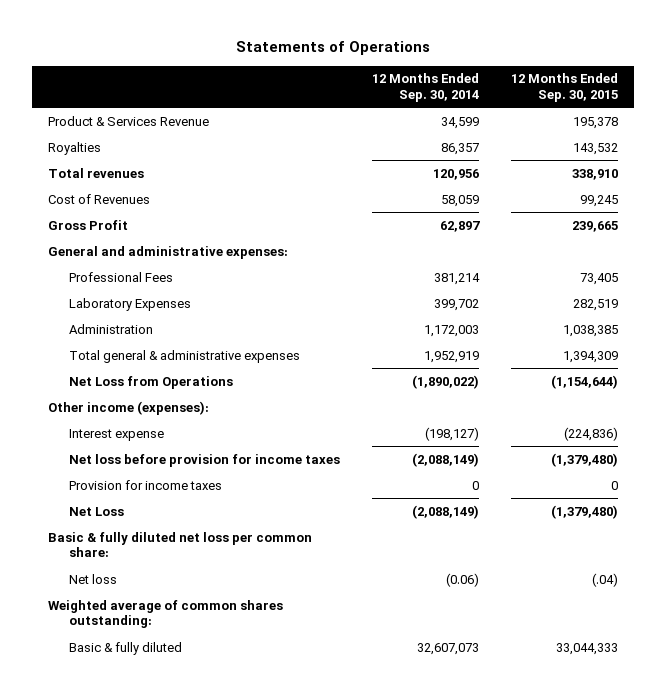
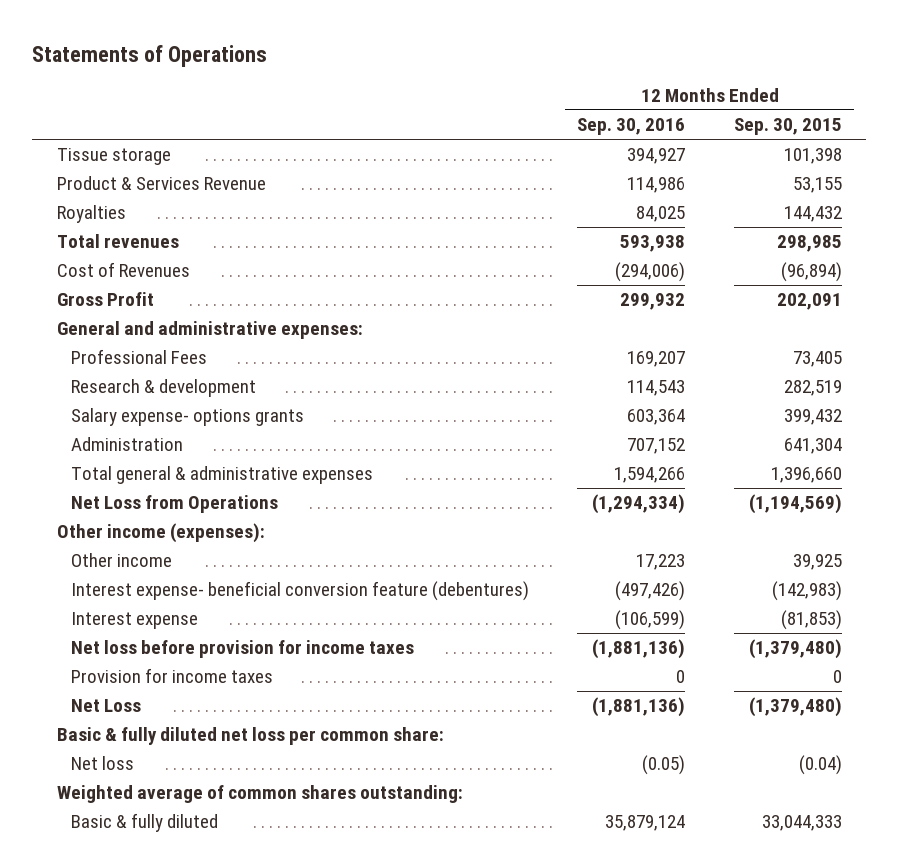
- | 12 Months Ended Sep. 30, 2014 | 12 Months Ended Sep. 30, 2015
+ | 12 Months Ended Sep. 30, 2016 | 12 Months Ended Sep. 30, 2015
- Product & Services Revenue | 34,599 | 195,378
- Royalties | 86,357 | 143,532
- Total revenues | 120,956 | 338,910
- Cost of Revenues | 58,059 | 99,245
- Gross Profit | 62,897 | 239,665
+ Tissue storage | 394,927 | 101,398
+ Product & Services Revenue | 114,986 | 53,155
+ Royalties | 84,025 | 144,432
+ Total revenues | 593,938 | 298,985
+ Cost of Revenues | (294,006) | (96,894)
+ Gross Profit | 299,932 | 202,091
- Laboratory Expenses | 399,702 | 282,519
- Administration | 1,172,003 | 1,038,385
- Total general & administrative expenses | 1,952,919 | 1,394,309
- Net Loss from Operations | (1,890,022) | (1,154,644)
+ Research & development | 114,543 | 282,519
+ Salary expense- options grants | 603,364 | 399,432
+ Administration | 707,152 | 641,304
+ Total general & administrative expenses | 1,594,266 | 1,396,660
+ Net Loss from Operations | (1,294,334) | (1,194,569)
- Interest expense | (198,127) | (224,836)
+ Other income | 17,223 | 39,925
+ Interest expense- beneficial conversion feature (debentures) | (497,426) | (142,983)
+ Interest expense | (106,599) | (81,853)
- Net loss | (0.06) | (.04)
+ Net loss | (0.05) | (0.04)

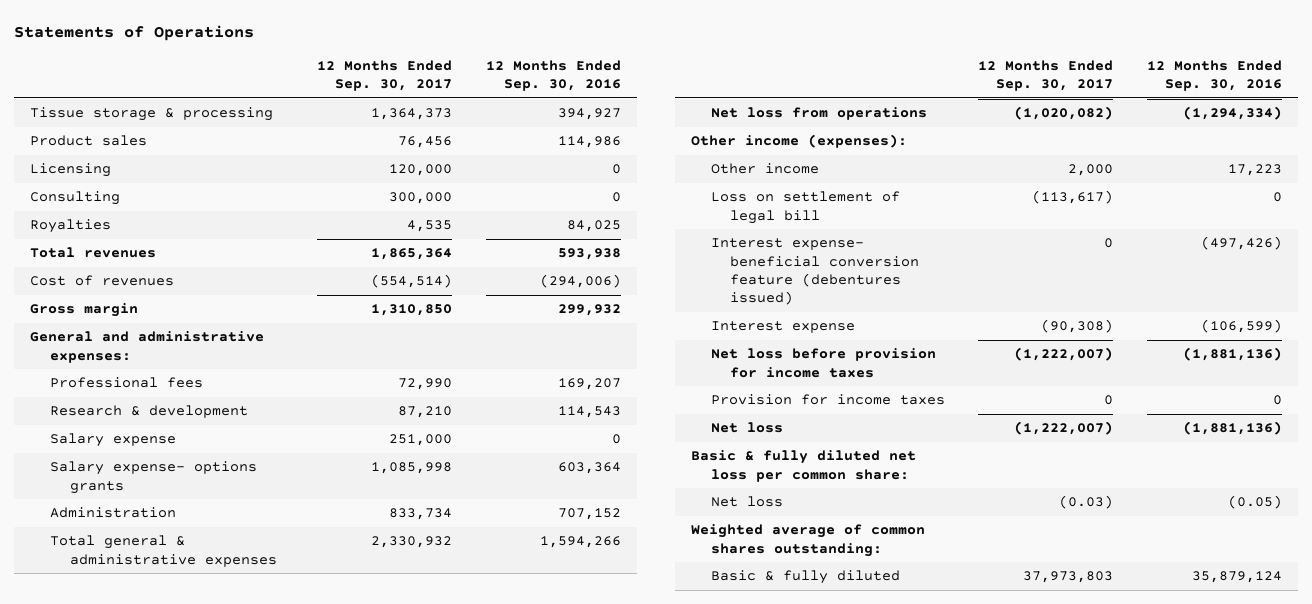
- | 12 Months Ended Sep. 30, 2016 | 12 Months Ended Sep. 30, 2015
+ | 12 Months Ended Sep. 30, 2017 | 12 Months Ended Sep. 30, 2016
- Tissue storage | 394,927 | 101,398
- Product & Services Revenue | 114,986 | 53,155
+ Tissue storage & processing | 1,364,373 | 394,927
+ Product sales | 76,456 | 114,986
+ Licensing | 120,000 | 0
+ Consulting | 300,000 | 0
- Cost of Revenues | (294,006) | (96,894)
- Gross Profit | 299,932 | 202,091
+ Cost of revenues | (554,514) | (294,006)
+ Gross margin | 1,310,850 | 299,932
- Professional Fees | 169,207 | 73,405
+ Professional fees | 72,990 | 169,207
+ Salary expense | 251,000 | 0
- Net Loss from Operations | (1,294,334) | (1,194,569)
+ Net loss from operations | (1,020,082) | (1,294,334)
- Interest expense- beneficial conversion feature (debentures) | (497,426) | (142,983)
+ Loss on settlement of legal bill | (113,617) | 0
+ Interest expense- beneficial conversion feature (debentures issued) | 0 | (497,426)
- Net Loss | (1,881,136) | (1,379,480)
+ Net loss | (1,222,007) | (1,881,136)

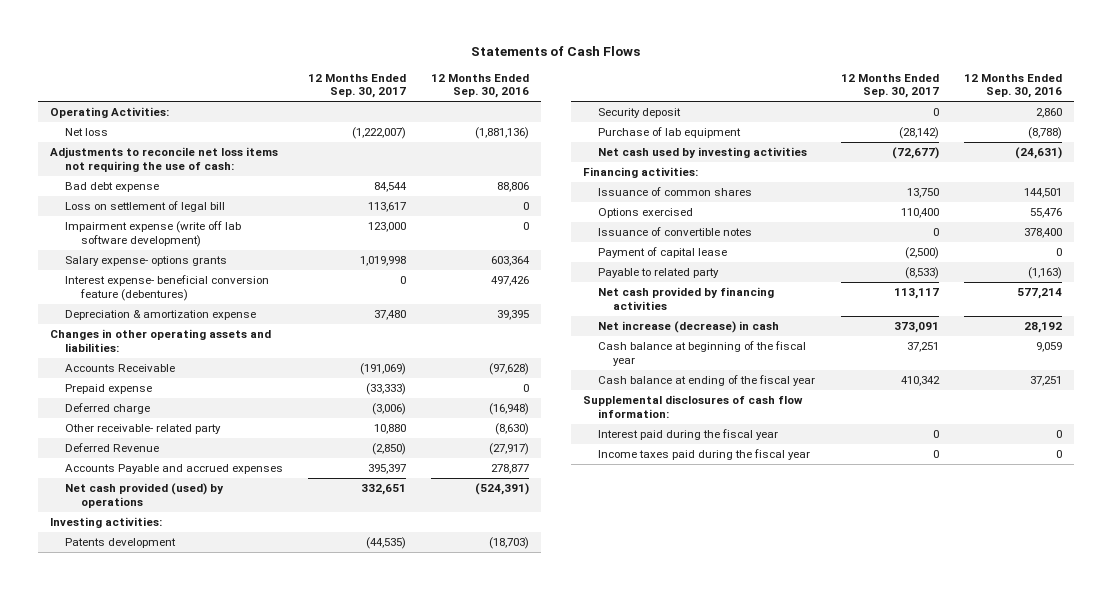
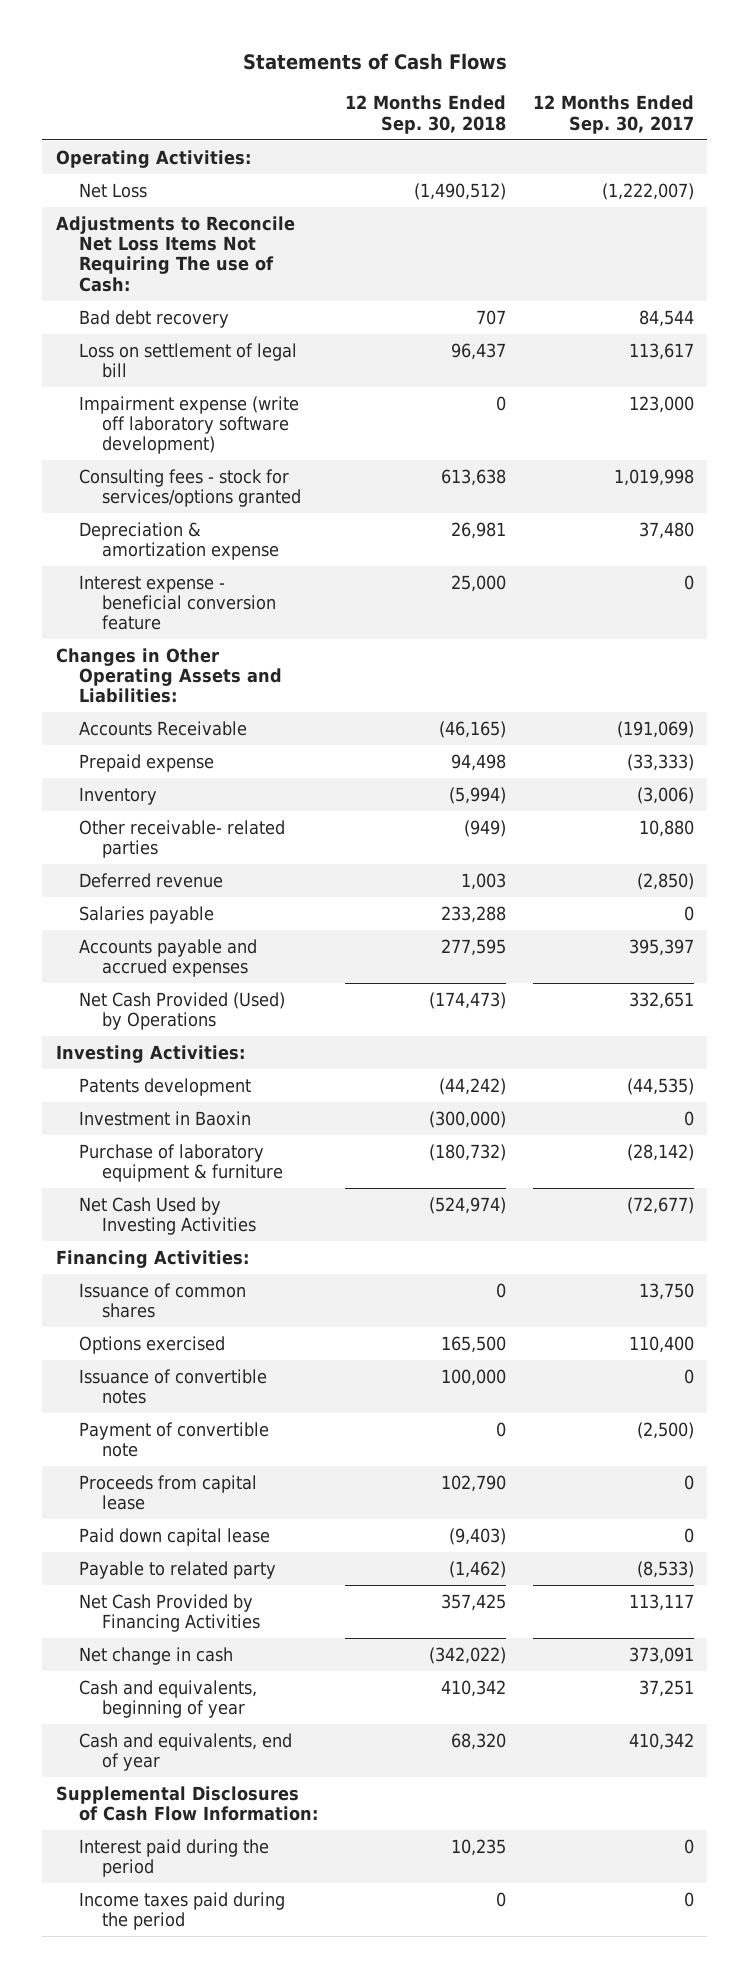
- | 12 Months Ended Sep. 30, 2017 | 12 Months Ended Sep. 30, 2016
+ | 12 Months Ended Sep. 30, 2018 | 12 Months Ended Sep. 30, 2017
- Net loss | (1,222,007) | (1,881,136)
- Adjustments to reconcile net loss items not requiring the use of cash:
- Bad debt expense | 84,544 | 88,806
+ Net Loss | (1,490,512) | (1,222,007)
+ Adjustments to Reconcile Net Loss Items Not Requiring The use of Cash:
+ Bad debt recovery | 707 | 84,544
- Impairment expense (write off lab software development) | 123,000 | 0
- Salary expense- options grants | 1,019,998 | 603,364
- Interest expense- beneficial conversion feature (debentures) | 0 | 497,426
+ Impairment expense (write off laboratory software development) | 0 | 123,000
+ Consulting fees - stock for services/options granted | 613,638 | 1,019,998
- Changes in other operating assets and liabilities:
+ Interest expense - beneficial conversion feature | 25,000 | 0
+ Changes in Other Operating Assets and Liabilities:
- Deferred charge | (3,006) | (16,948)
- Other receivable- related party | 10,880 | (8,630)
- Deferred Revenue | (2,850) | (27,917)
- Accounts Payable and accrued expenses | 395,397 | 278,877
- Net cash provided (used) by operations | 332,651 | (524,391)
- Investing activities:
+ Inventory | (5,994) | (3,006)
+ Other receivable- related parties | (949) | 10,880
+ Deferred revenue | 1,003 | (2,850)
+ Salaries payable | 233,288 | 0
+ Accounts payable and accrued expenses | 277,595 | 395,397
+ Net Cash Provided (Used) by Operations | (174,473) | 332,651
+ Investing Activities:
- Security deposit | 0 | 2,860
- Purchase of lab equipment | (28,142) | (8,788)
- Net cash used by investing activities | (72,677) | (24,631)
- Financing activities:
+ Investment in Baoxin | (300,000) | 0
+ Purchase of laboratory equipment & furniture | (180,732) | (28,142)
+ Net Cash Used by Investing Activities | (524,974) | (72,677)
+ Financing Activities:
- Payment of capital lease | (2,500) | 0
+ Payment of convertible note | 0 | (2,500)
+ Proceeds from capital lease | 102,790 | 0
+ Paid down capital lease | (9,403) | 0
- Net cash provided by financing activities | 113,117 | 577,214
- Net increase (decrease) in cash | 373,091 | 28,192
- Cash balance at beginning of the fiscal year | 37,251 | 9,059
- Cash balance at ending of the fiscal year | 410,342 | 37,251
- Supplemental disclosures of cash flow information:
- Interest paid during the fiscal year | 0 | 0
- Income taxes paid during the fiscal year | 0 | 0
+ Net Cash Provided by Financing Activities | 357,425 | 113,117
+ Net change in cash | (342,022) | 373,091
+ Cash and equivalents, beginning of year | 410,342 | 37,251
+ Cash and equivalents, end of year | 68,320 | 410,342
+ Supplemental Disclosures of Cash Flow Information:
+ Interest paid during the period | 10,235 | 0
+ Income taxes paid during the period | 0 | 0

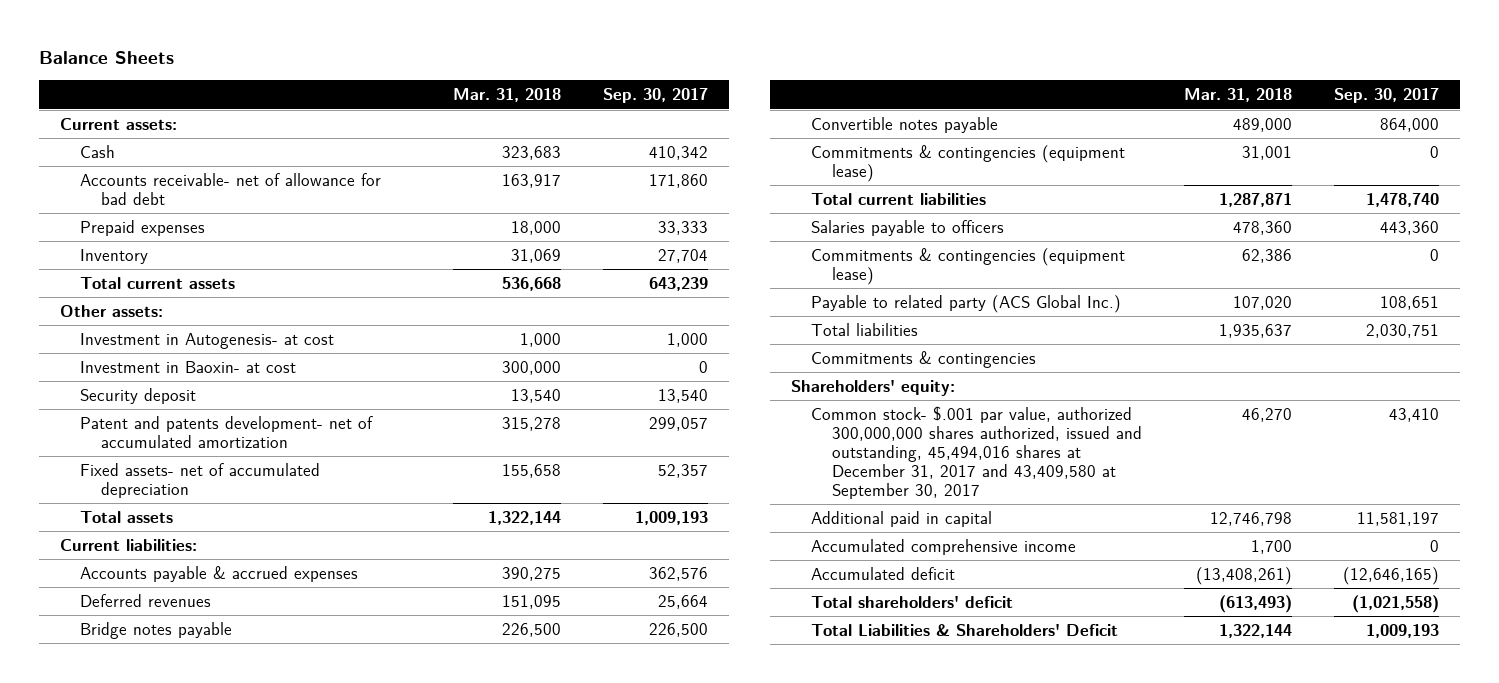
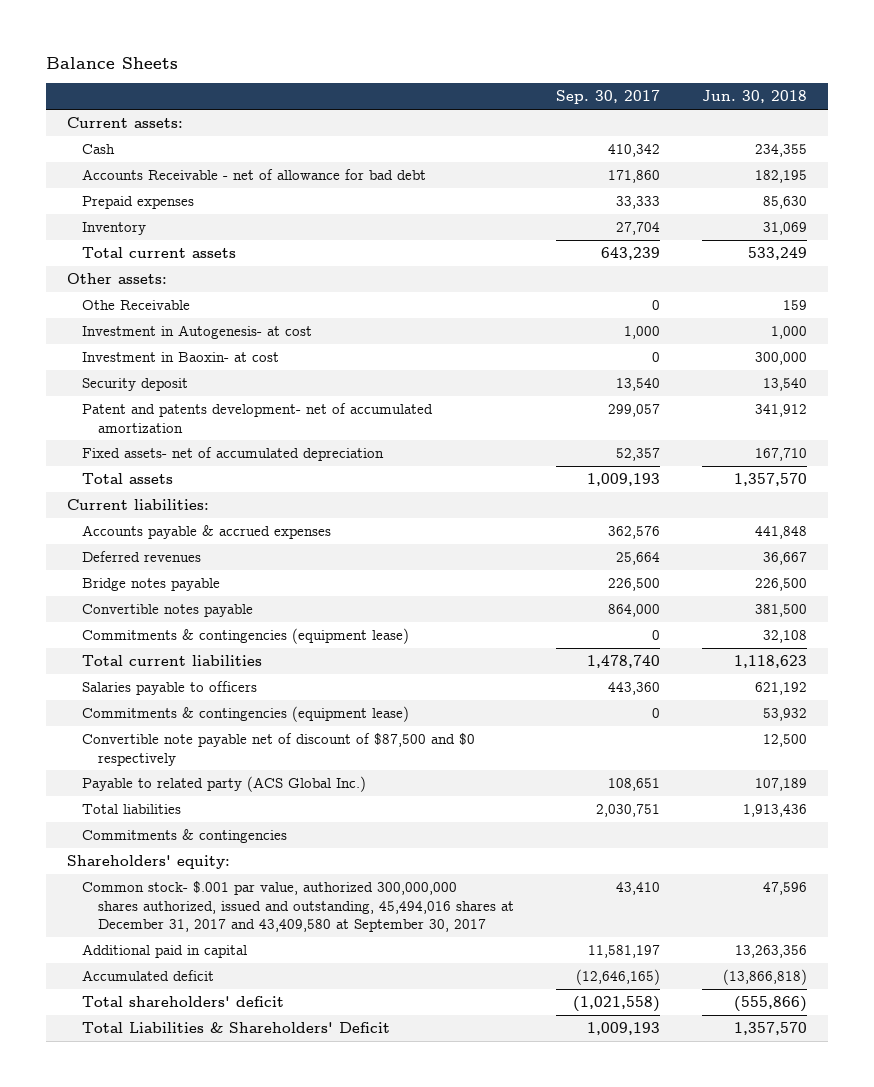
- | Mar. 31, 2018 | Sep. 30, 2017
+ | Sep. 30, 2017 | Jun. 30, 2018
- Accounts receivable- net of allowance for bad debt | 163,917 | 171,860
+ Accounts Receivable - net of allowance for bad debt | 171,860 | 182,195
+ Othe Receivable | 0 | 159
+ Convertible note payable net of discount of $87,500 and $0 respectively | | 12,500
- Accumulated comprehensive income | 1,700 | 0

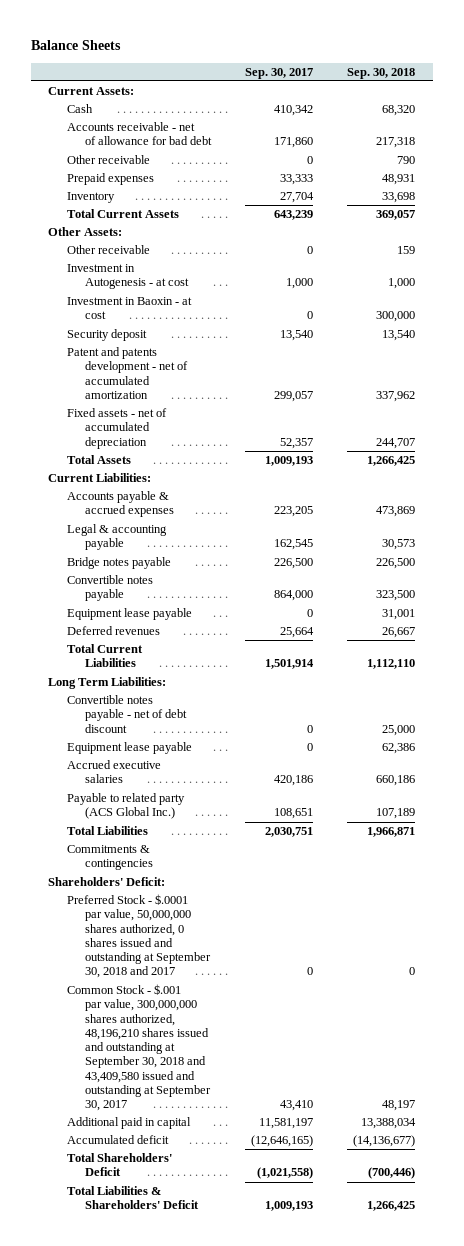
- | Sep. 30, 2017 | Jun. 30, 2018
+ | Sep. 30, 2017 | Sep. 30, 2018
- Current assets:
+ Current Assets:
- Accounts Receivable - net of allowance for bad debt | 171,860 | 182,195
+ Accounts receivable - net of allowance for bad debt | 171,860 | 217,318
+ Other receivable | 0 | 790
- Total current assets | 643,239 | 533,249
- Other assets:
- Othe Receivable | 0 | 159
- Investment in Autogenesis- at cost | 1,000 | 1,000
- Investment in Baoxin- at cost | 0 | 300,000
+ Total Current Assets | 643,239 | 369,057
+ Other Assets:
+ Other receivable | 0 | 159
+ Investment in Autogenesis - at cost | 1,000 | 1,000
+ Investment in Baoxin - at cost | 0 | 300,000
- Patent and patents development- net of accumulated amortization | 299,057 | 341,912
- Fixed assets- net of accumulated depreciation | 52,357 | 167,710
- Total assets | 1,009,193 | 1,357,570
- Current liabilities:
- Accounts payable & accrued expenses | 362,576 | 441,848
+ Patent and patents development - net of accumulated amortization | 299,057 | 337,962
+ Fixed assets - net of accumulated depreciation | 52,357 | 244,707
+ Total Assets | 1,009,193 | 1,266,425
+ Current Liabilities:
+ Accounts payable & accrued expenses | 223,205 | 473,869
+ Legal & accounting payable | 162,545 | 30,573
- Commitments & contingencies (equipment lease) | 0 | 32,108
- Total current liabilities | 1,478,740 | 1,118,623
- Salaries payable to officers | 443,360 | 621,192
- Commitments & contingencies (equipment lease) | 0 | 53,932
- Convertible note payable net of discount of $87,500 and $0 respectively | | 12,500
+ Equipment lease payable | 0 | 31,001
moved down: Deferred revenues | 25,664 | 26,667
+ Total Current Liabilities | 1,501,914 | 1,112,110
+ Long Term Liabilities:
+ Convertible notes payable - net of debt discount | 0 | 25,000
+ Equipment lease payable | 0 | 62,386
+ Accrued executive salaries | 420,186 | 660,186
- Total liabilities | 2,030,751 | 1,913,436
+ Total Liabilities | 2,030,751 | 1,966,871
- Shareholders' equity:
- Common stock- $.001 par value, authorized 300,000,000 shares authorized, issued and outstanding, 45,494,016 shares at December 31, 2017 and 43,409,580 at September 30, 2017 | 43,410 | 47,596
+ Shareholders' Deficit:
+ Preferred Stock - $.0001 par value, 50,000,000 shares authorized, 0 shares issued and outstanding at September 30, 2018 and 2017 | 0 | 0
+ Common Stock - $.001 par value, 300,000,000 shares authorized, 48,196,210 shares issued and outstanding at September 30, 2018 and 43,409,580 issued and outstanding at September 30, 2017 | 43,410 | 48,197
- Total shareholders' deficit | (1,021,558) | (555,866)
+ Total Shareholders' Deficit | (1,021,558) | (700,446)

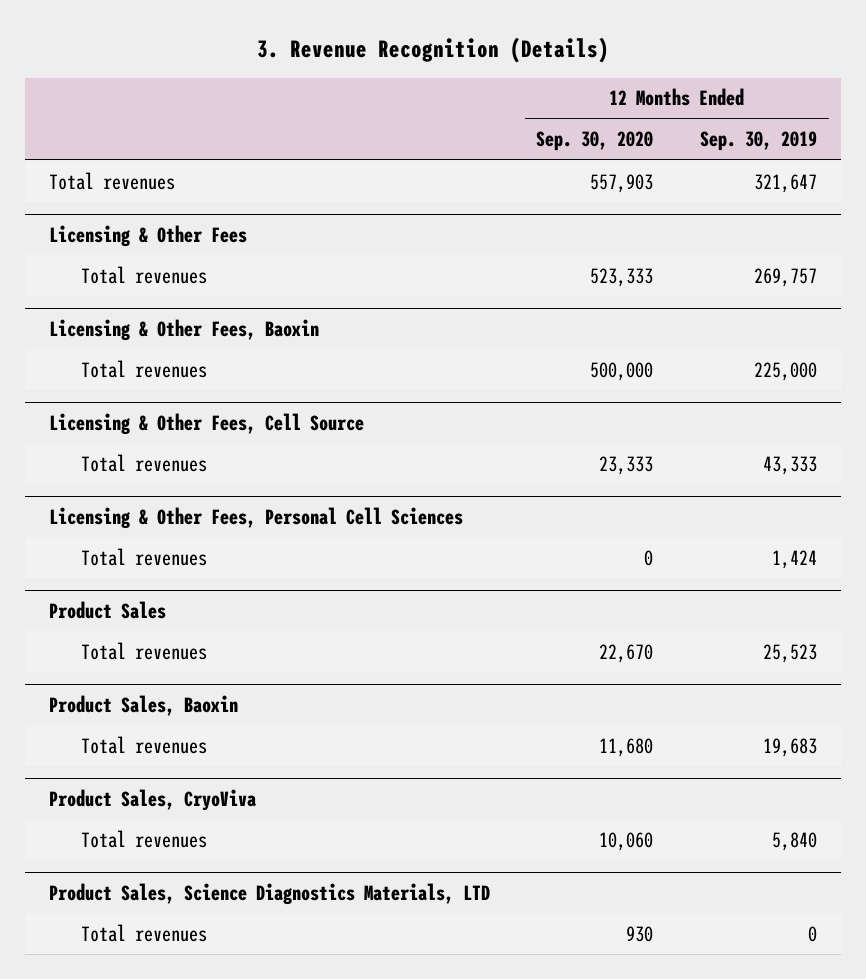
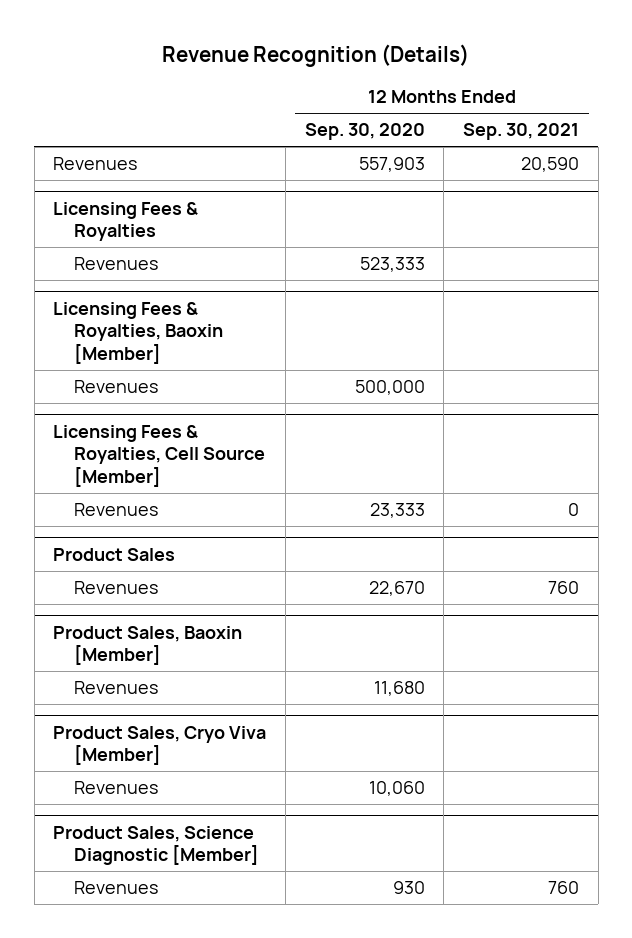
- 3. Revenue Recognition (Details)
+ Revenue Recognition (Details)
- | 12 Months Ended Sep. 30, 2020 | 12 Months Ended Sep. 30, 2019
+ | 12 Months Ended Sep. 30, 2020 | 12 Months Ended Sep. 30, 2021
- Total revenues | 557,903 | 321,647
- Licensing & Other Fees
- Total revenues | 523,333 | 269,757
- Licensing & Other Fees, Baoxin
- Total revenues | 500,000 | 225,000
- Licensing & Other Fees, Cell Source
- Total revenues | 23,333 | 43,333
- Licensing & Other Fees, Personal Cell Sciences
- Total revenues | 0 | 1,424
+ Revenues | 557,903 | 20,590
+ Licensing Fees & Royalties
+ Revenues | 523,333 |
+ Licensing Fees & Royalties, Baoxin [Member]
+ Revenues | 500,000 |
+ Licensing Fees & Royalties, Cell Source [Member]
+ Revenues | 23,333 | 0
@ Product Sales
- Total revenues | 22,670 | 25,523
- Product Sales, Baoxin
- Total revenues | 11,680 | 19,683
- Product Sales, CryoViva
- Total revenues | 10,060 | 5,840
- Product Sales, Science Diagnostics Materials, LTD
- Total revenues | 930 | 0
@ Product Sales
+ Revenues | 22,670 | 760
+ Product Sales, Baoxin [Member]
+ Revenues | 11,680 |
+ Product Sales, Cryo Viva [Member]
+ Revenues | 10,060 |
+ Product Sales, Science Diagnostic [Member]
+ Revenues | 930 | 760

